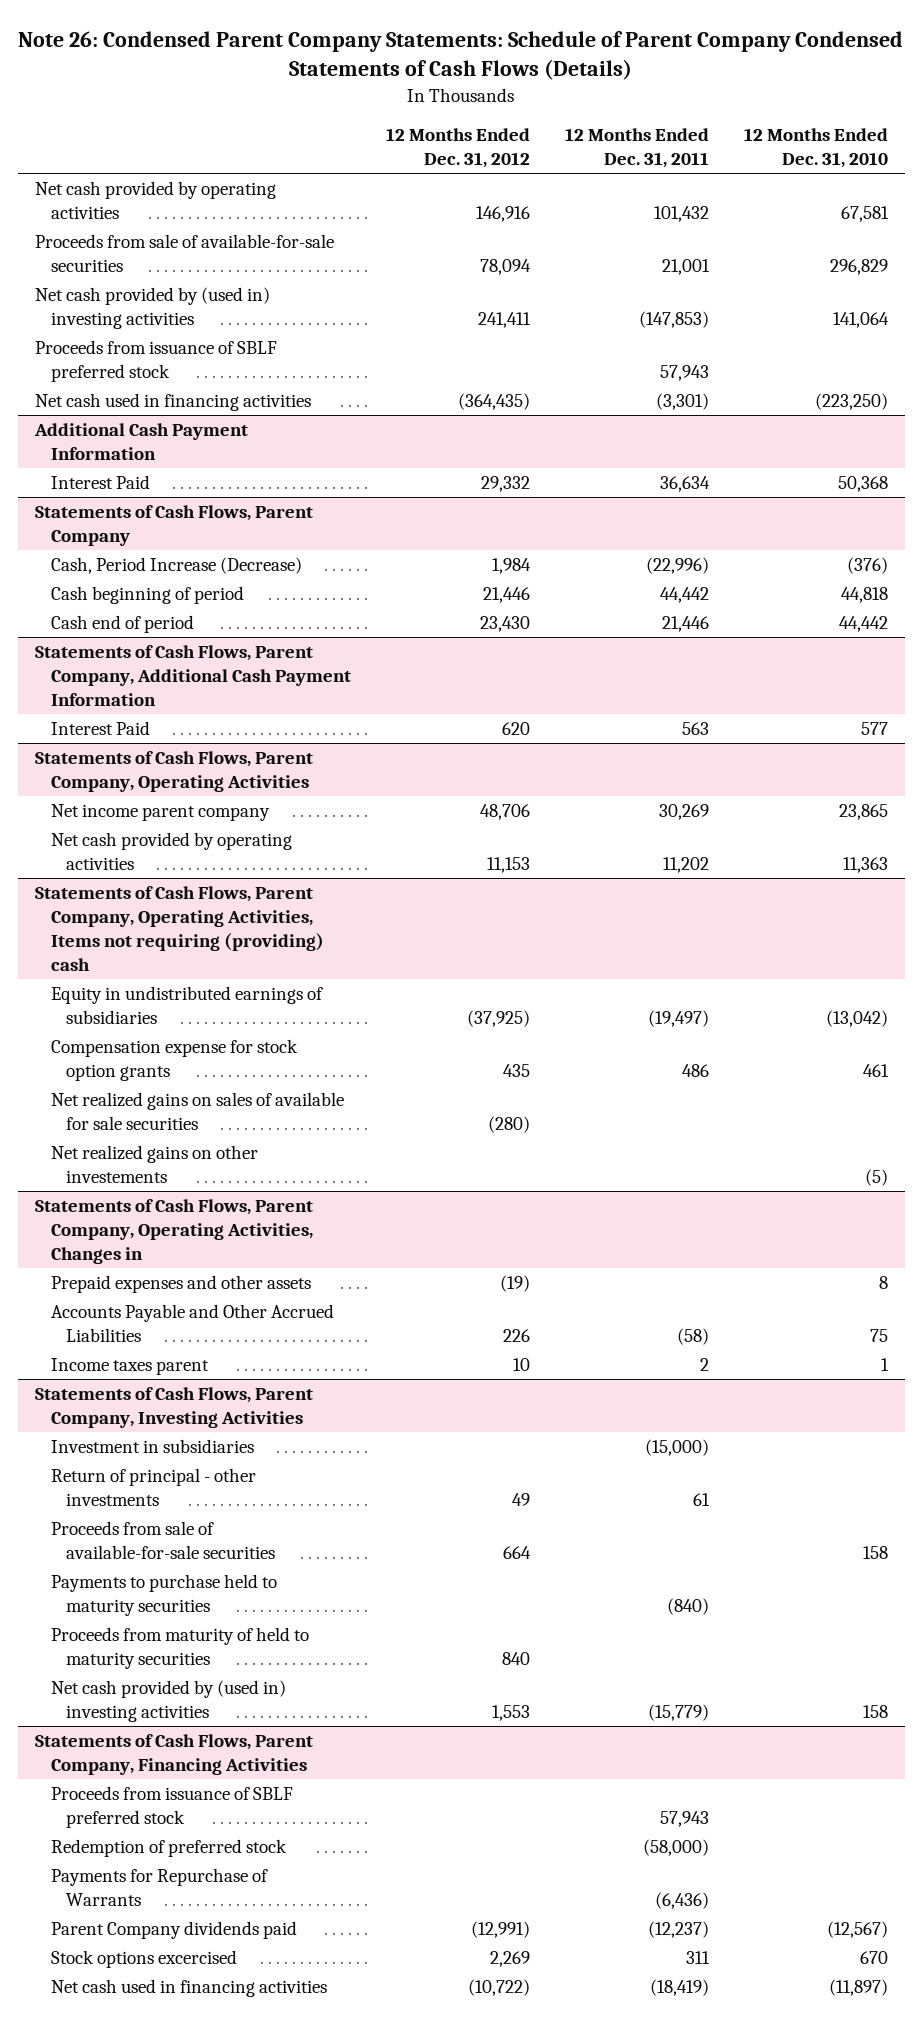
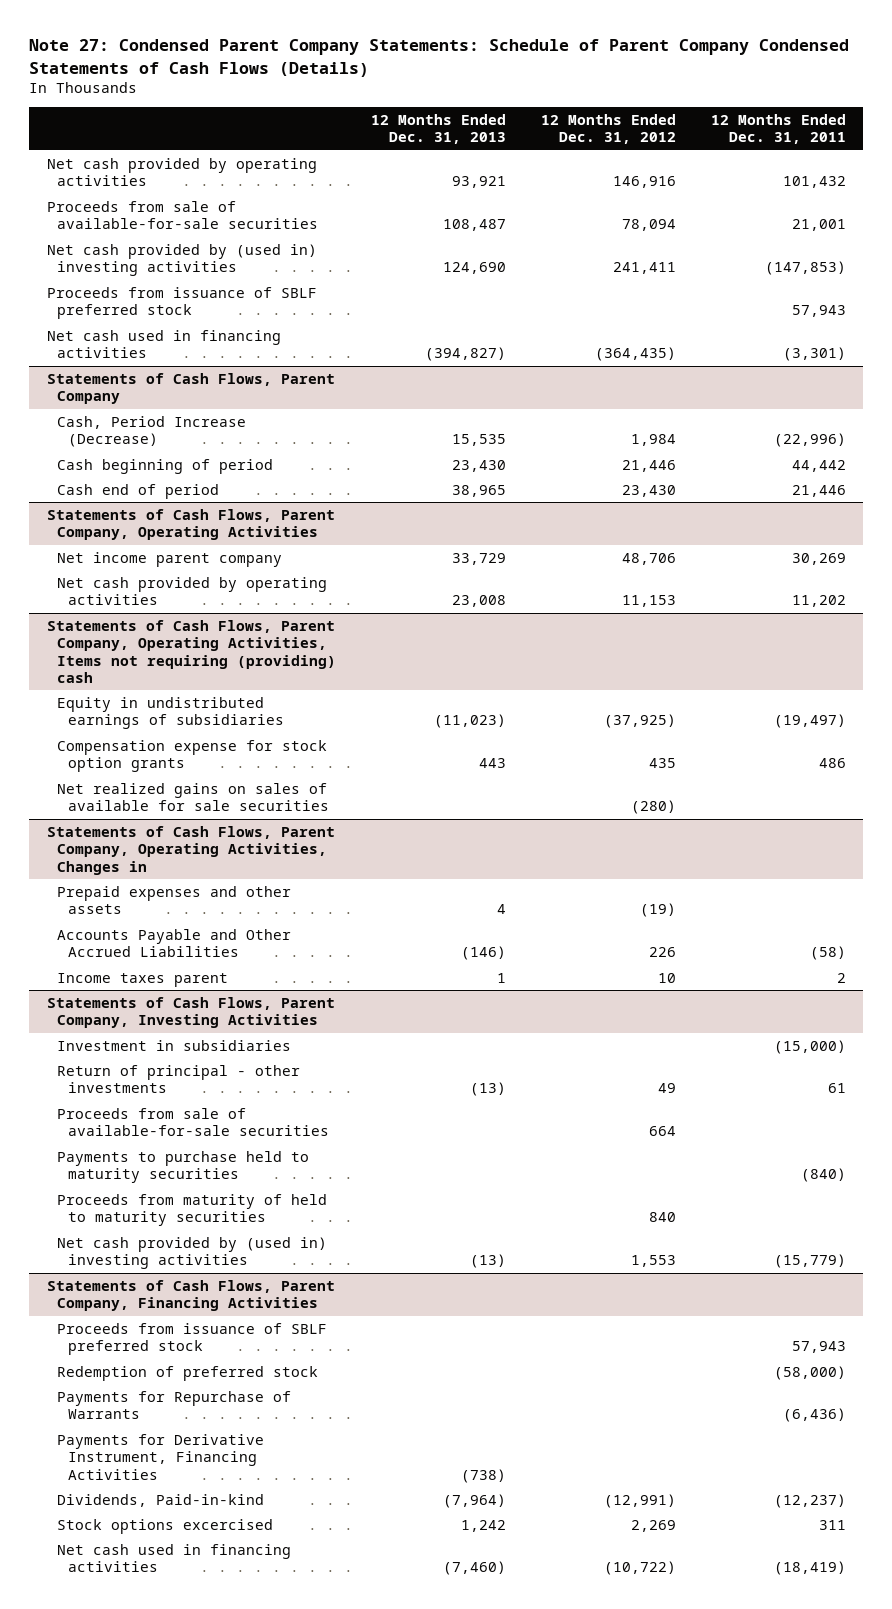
- Note 26: Condensed Parent Company Statements: Schedule of Parent Company Condensed Statements of Cash Flows (Details)
+ Note 27: Condensed Parent Company Statements: Schedule of Parent Company Condensed Statements of Cash Flows (Details)
- | 12 Months Ended Dec. 31, 2012 | 12 Months Ended Dec. 31, 2011 | 12 Months Ended Dec. 31, 2010
+ | 12 Months Ended Dec. 31, 2013 | 12 Months Ended Dec. 31, 2012 | 12 Months Ended Dec. 31, 2011
- Additional Cash Payment Information
- Interest Paid | 29,332 | 36,634 | 50,368
- Statements of Cash Flows, Parent Company, Additional Cash Payment Information
- Interest Paid | 620 | 563 | 577
@ Statements of Cash Flows, Parent Company, Operating Activities, Items not requiring (providing) cash
- Net realized gains on other investements | | | (5)
@ Statements of Cash Flows, Parent Company, Financing Activities
- Parent Company dividends paid | (12,991) | (12,237) | (12,567)
+ Payments for Derivative Instrument, Financing Activities | (738) | |
+ Dividends, Paid-in-kind | (7,964) | (12,991) | (12,237)

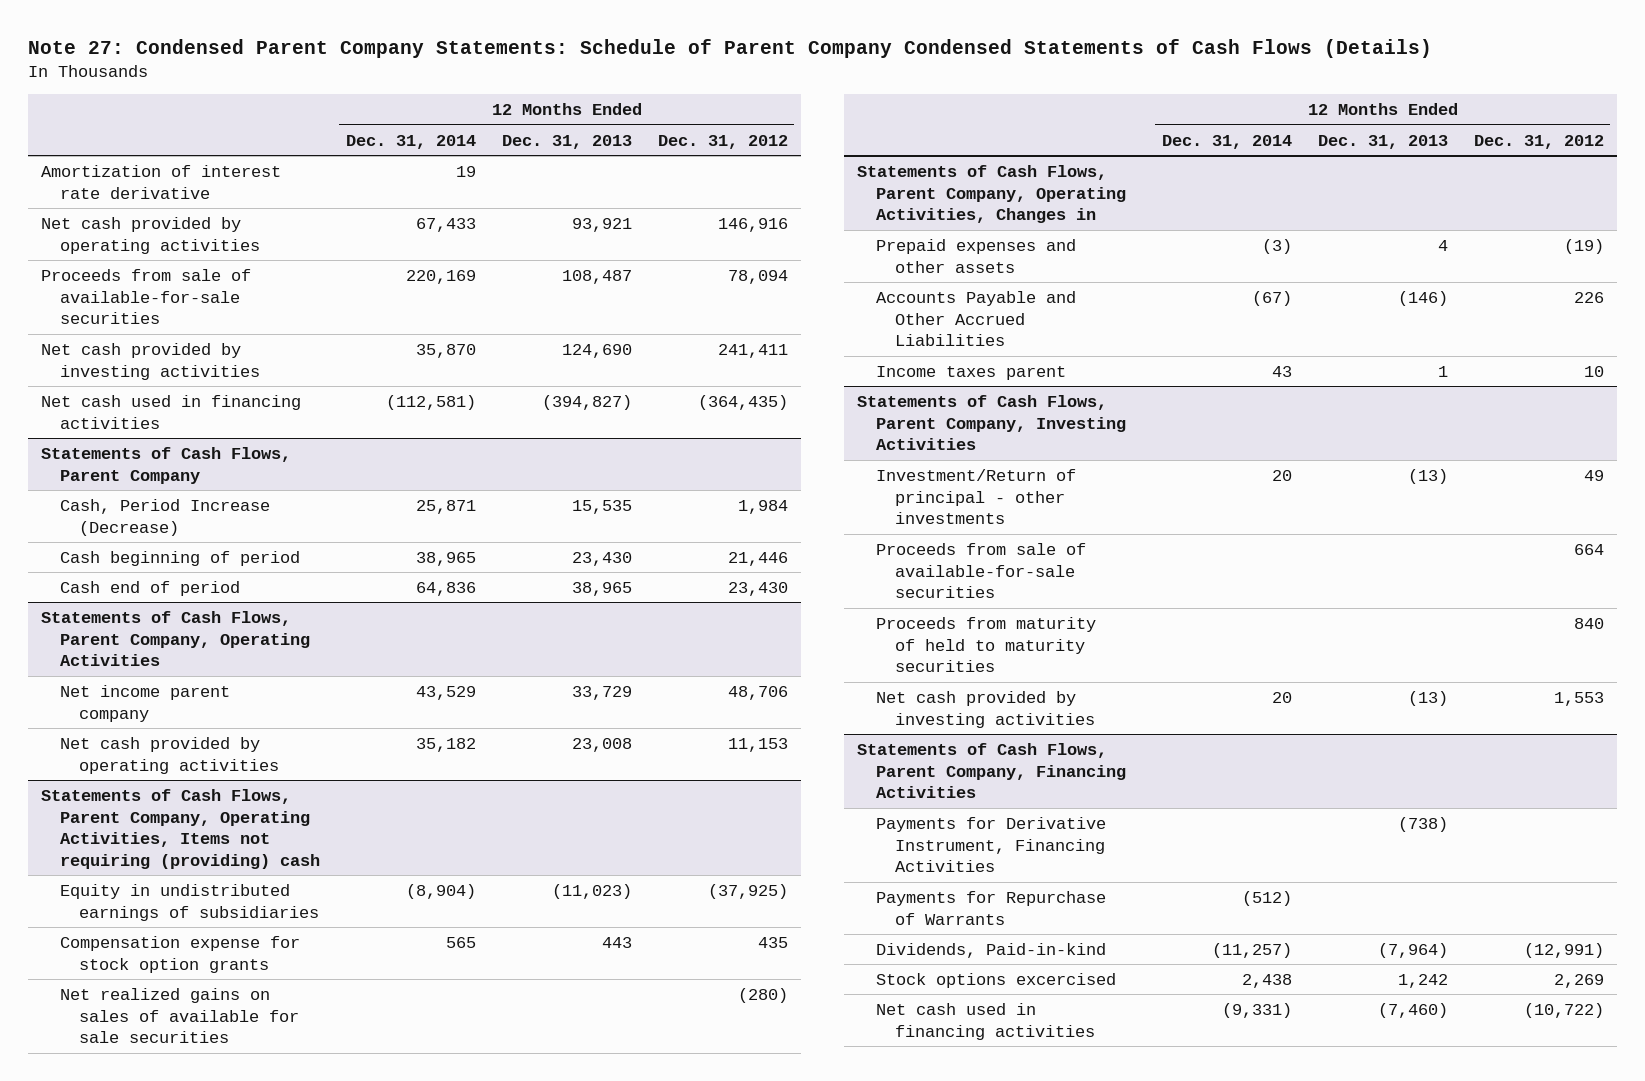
- | 12 Months Ended Dec. 31, 2013 | 12 Months Ended Dec. 31, 2012 | 12 Months Ended Dec. 31, 2011
+ | 12 Months Ended Dec. 31, 2014 | 12 Months Ended Dec. 31, 2013 | 12 Months Ended Dec. 31, 2012
+ Amortization of interest rate derivative | 19 | |
- Net cash provided by (used in) investing activities | 124,690 | 241,411 | (147,853)
- Proceeds from issuance of SBLF preferred stock | | | 57,943
+ Net cash provided by investing activities | 35,870 | 124,690 | 241,411
@ Statements of Cash Flows, Parent Company, Investing Activities
- Investment in subsidiaries | | | (15,000)
- Return of principal - other investments | (13) | 49 | 61
+ Investment/Return of principal - other investments | 20 | (13) | 49
- Payments to purchase held to maturity securities | | | (840)
- Net cash provided by (used in) investing activities | (13) | 1,553 | (15,779)
+ Net cash provided by investing activities | 20 | (13) | 1,553
@ Statements of Cash Flows, Parent Company, Financing Activities
- Proceeds from issuance of SBLF preferred stock | | | 57,943
- Redemption of preferred stock | | | (58,000)
moved down: Payments for Repurchase of Warrants | (512) | |

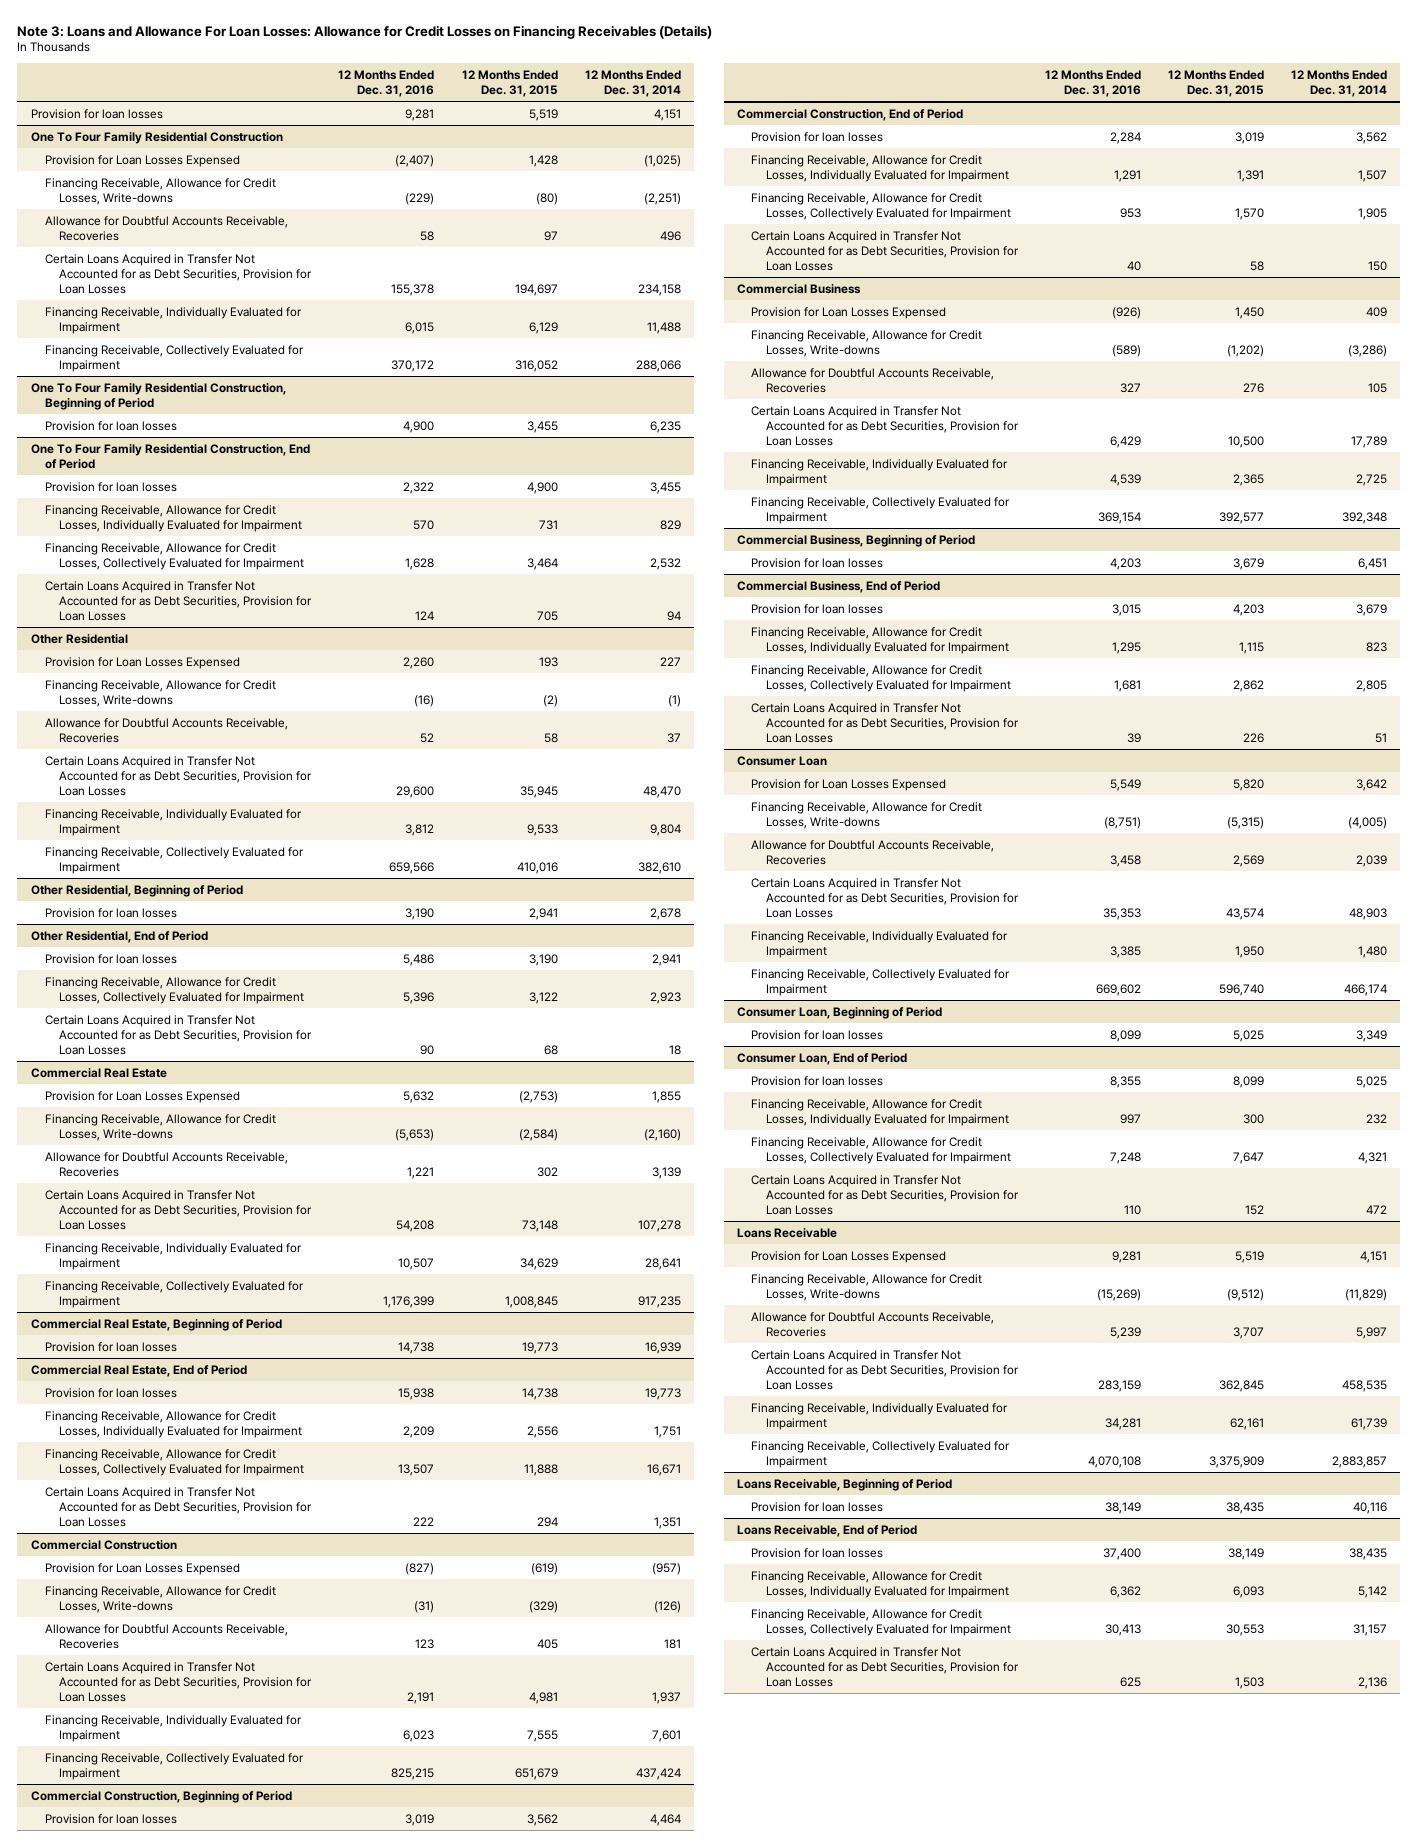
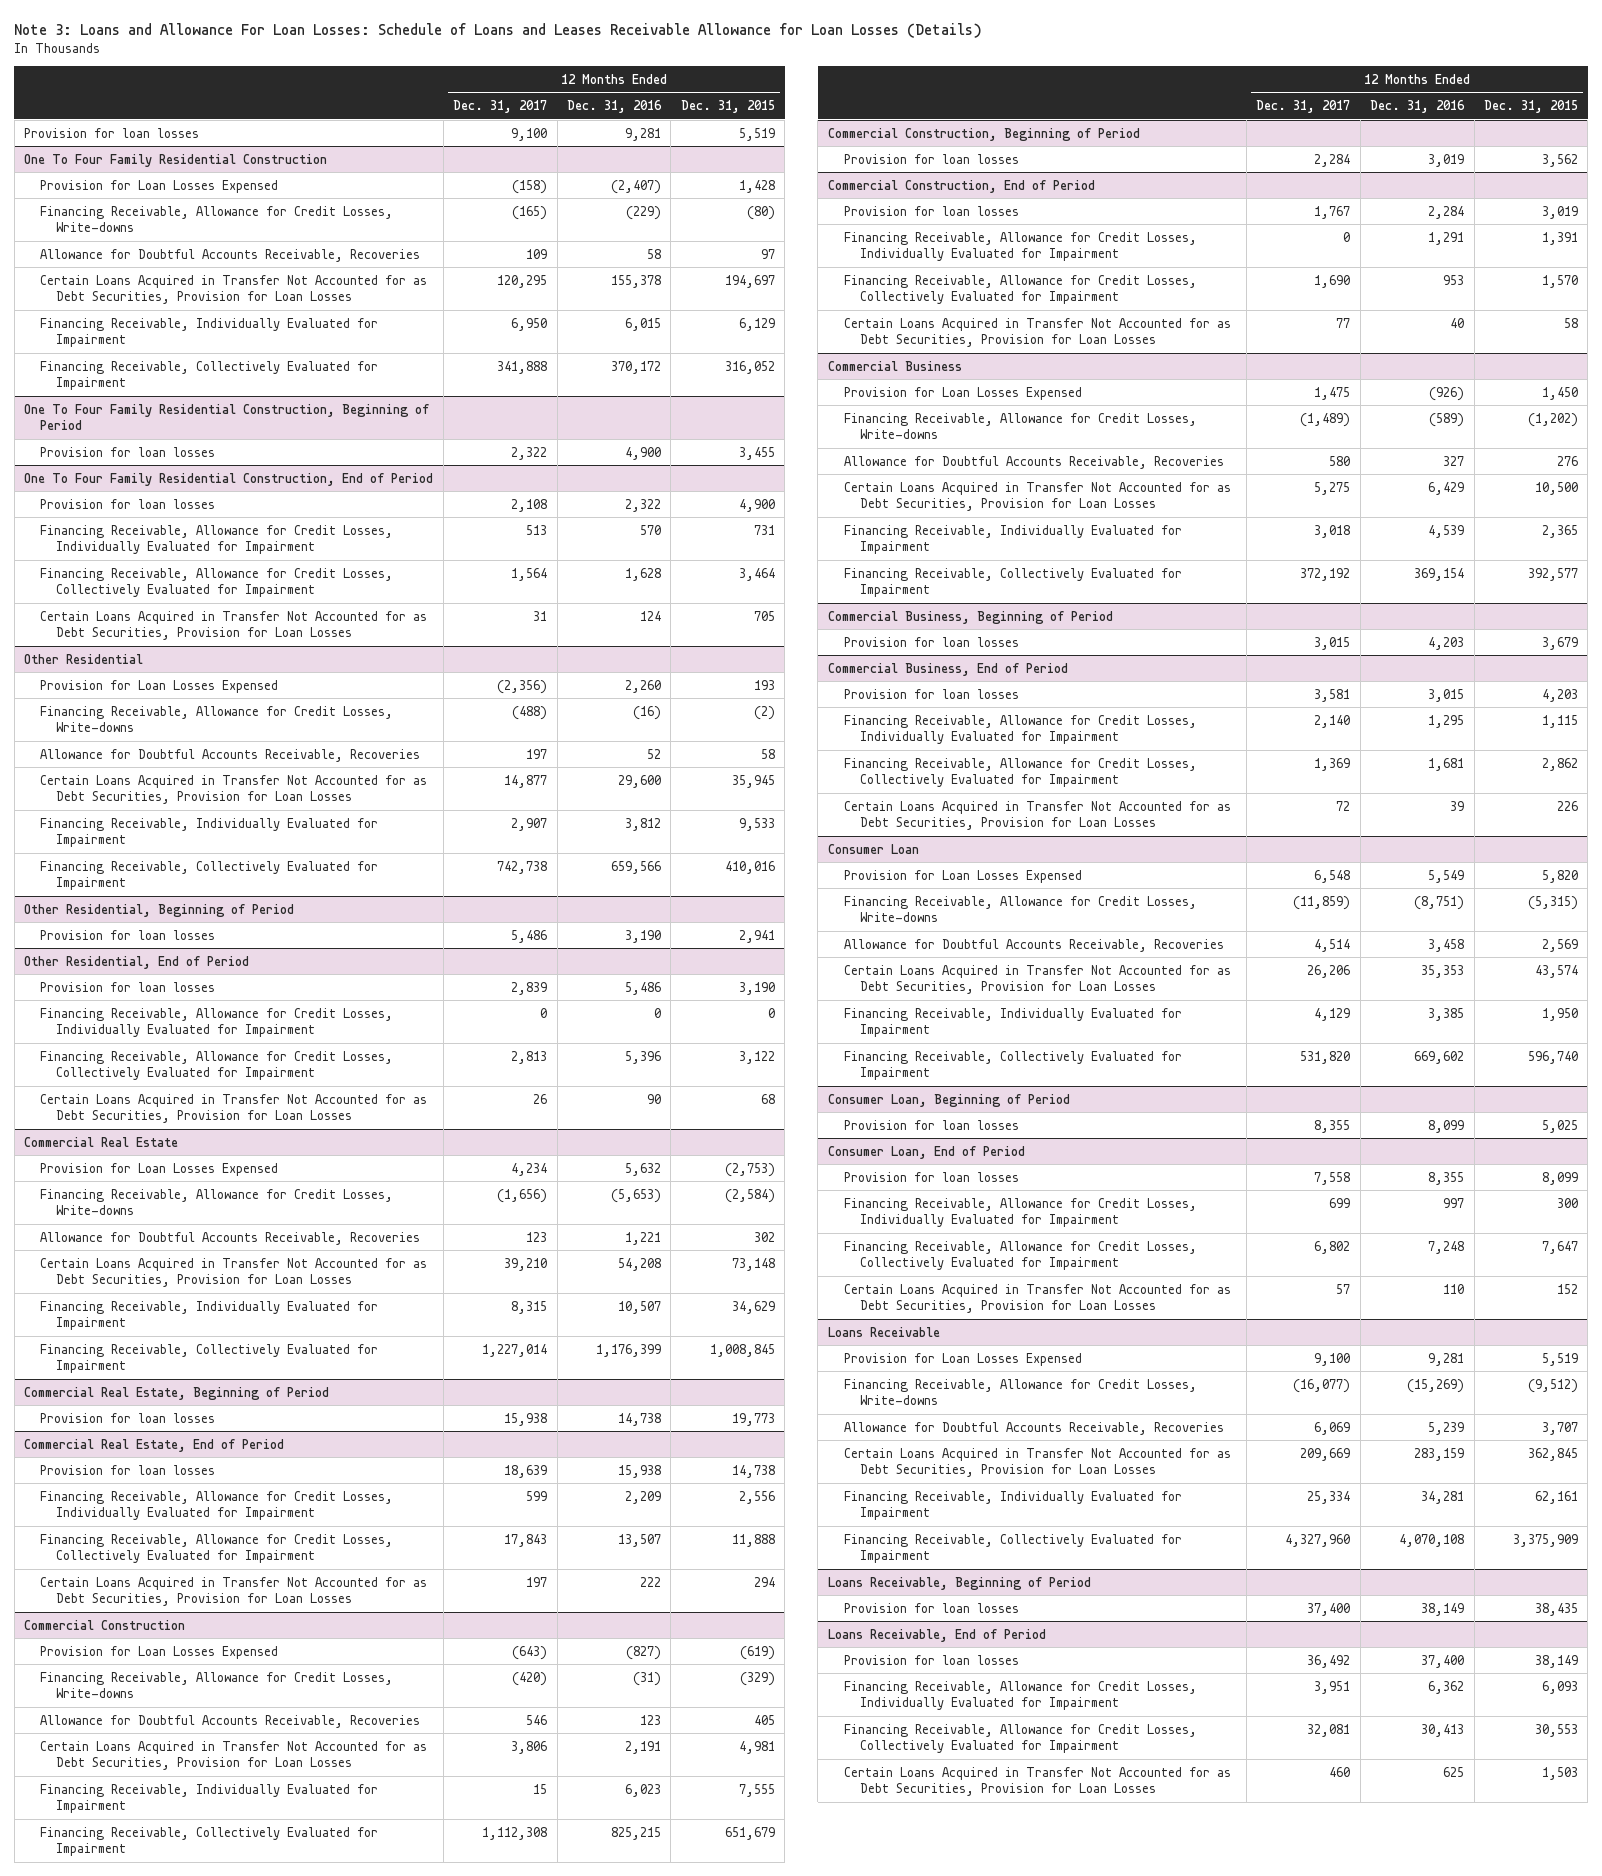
- Note 3: Loans and Allowance For Loan Losses: Allowance for Credit Losses on Financing Receivables (Details)
+ Note 3: Loans and Allowance For Loan Losses: Schedule of Loans and Leases Receivable Allowance for Loan Losses (Details)
- | 12 Months Ended Dec. 31, 2016 | 12 Months Ended Dec. 31, 2015 | 12 Months Ended Dec. 31, 2014
+ | 12 Months Ended Dec. 31, 2017 | 12 Months Ended Dec. 31, 2016 | 12 Months Ended Dec. 31, 2015
@ Other Residential, End of Period
+ Financing Receivable, Allowance for Credit Losses, Individually Evaluated for Impairment | 0 | 0 | 0

